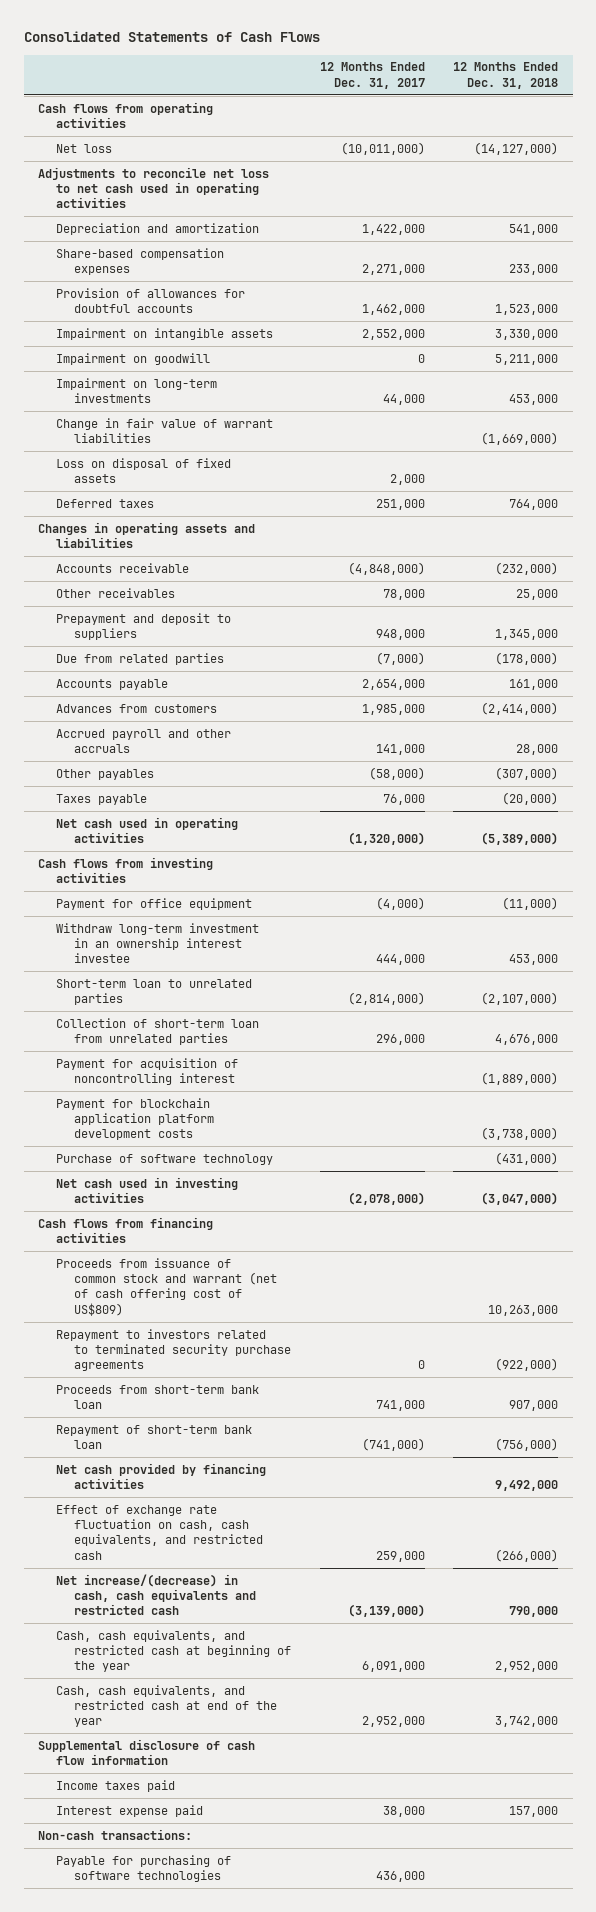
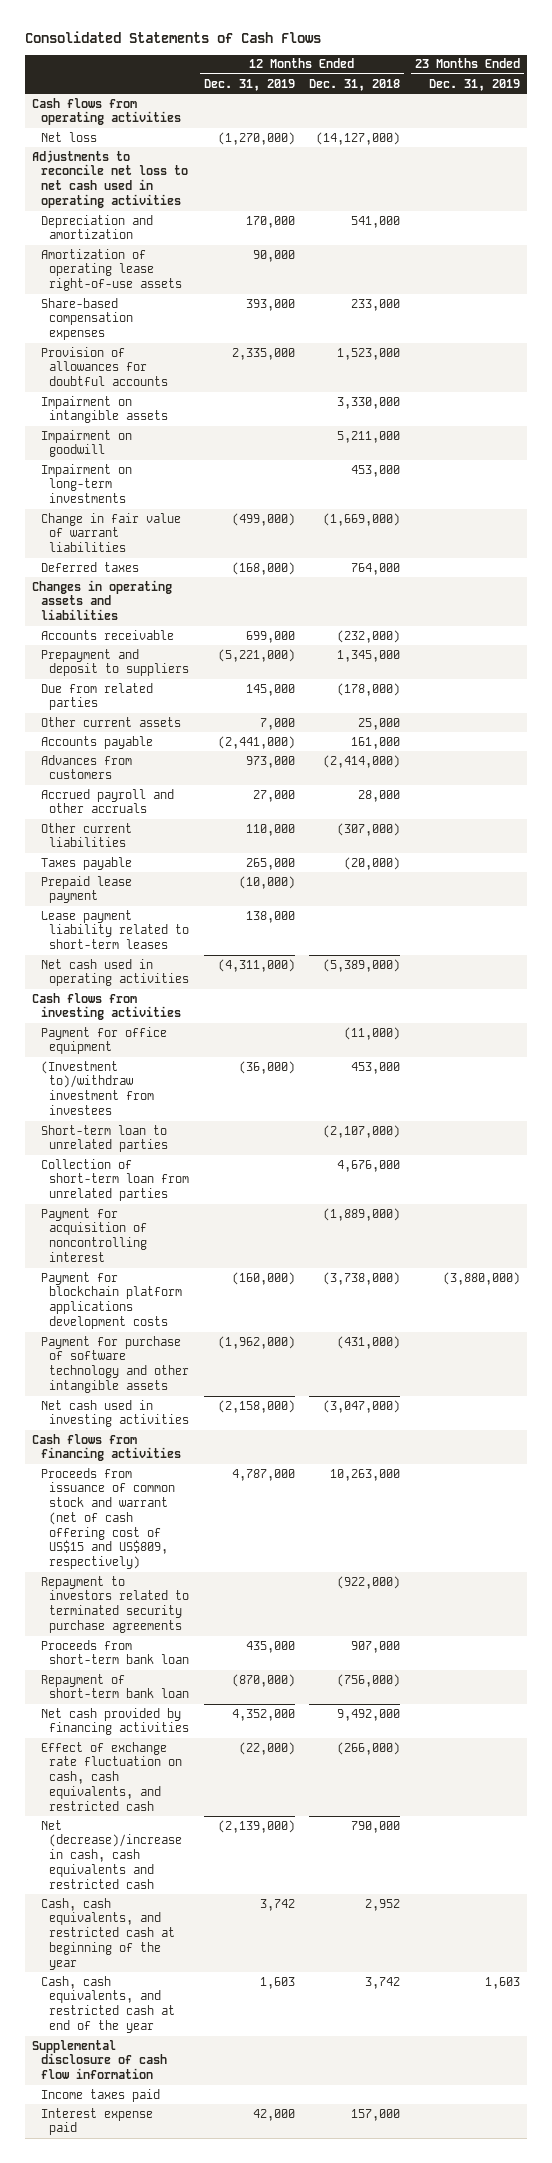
- | 12 Months Ended Dec. 31, 2017 | 12 Months Ended Dec. 31, 2018
+ | 12 Months Ended Dec. 31, 2019 | 12 Months Ended Dec. 31, 2018 | 23 Months Ended Dec. 31, 2019
+ Amortization of operating lease right-of-use assets | 90,000 | |
- Loss on disposal of fixed assets | 2,000 |
- Other receivables | 78,000 | 25,000
+ Other current assets | 7,000 | 25,000 |
- Other payables | (58,000) | (307,000)
+ Other current liabilities | 110,000 | (307,000) |
+ Prepaid lease payment | (10,000) | |
+ Lease payment liability related to short-term leases | 138,000 | |
- Withdraw long-term investment in an ownership interest investee | 444,000 | 453,000
+ (Investment to)/withdraw investment from investees | (36,000) | 453,000 |
- Payment for blockchain application platform development costs | | (3,738,000)
- Purchase of software technology | | (431,000)
+ Payment for blockchain platform applications development costs | (160,000) | (3,738,000) | (3,880,000)
+ Payment for purchase of software technology and other intangible assets | (1,962,000) | (431,000) |
- Proceeds from issuance of common stock and warrant (net of cash offering cost of US$809) | | 10,263,000
+ Proceeds from issuance of common stock and warrant (net of cash offering cost of US$15 and US$809, respectively) | 4,787,000 | 10,263,000 |
- Net increase/(decrease) in cash, cash equivalents and restricted cash | (3,139,000) | 790,000
- Cash, cash equivalents, and restricted cash at beginning of the year | 6,091,000 | 2,952,000
- Cash, cash equivalents, and restricted cash at end of the year | 2,952,000 | 3,742,000
+ Net (decrease)/increase in cash, cash equivalents and restricted cash | (2,139,000) | 790,000 |
+ Cash, cash equivalents, and restricted cash at beginning of the year | 3,742 | 2,952 |
+ Cash, cash equivalents, and restricted cash at end of the year | 1,603 | 3,742 | 1,603
- Non-cash transactions:
- Payable for purchasing of software technologies | 436,000 |

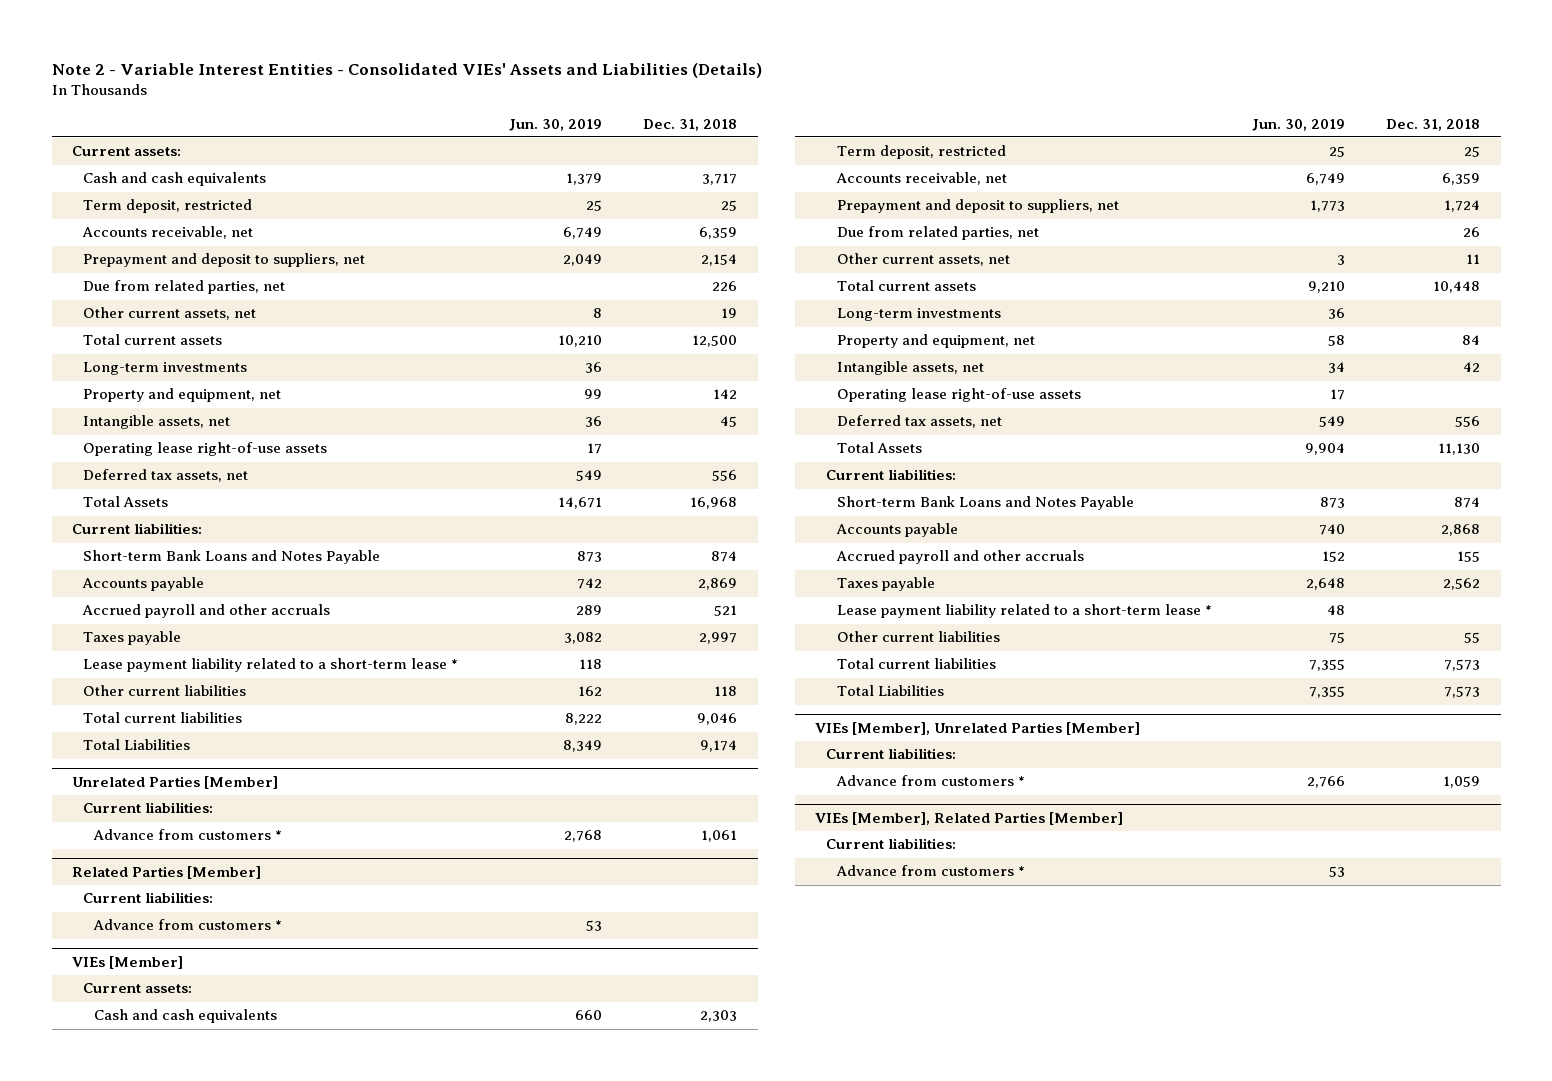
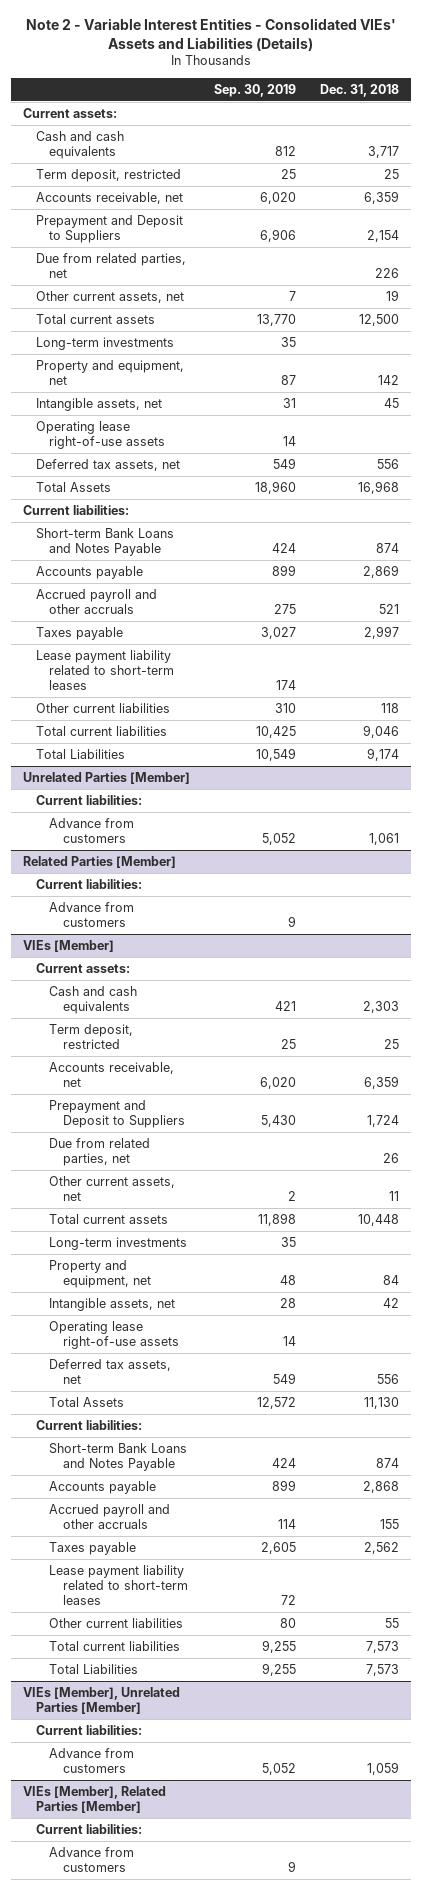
- | Jun. 30, 2019 | Dec. 31, 2018
+ | Sep. 30, 2019 | Dec. 31, 2018
- Prepayment and deposit to suppliers, net | 2,049 | 2,154
+ Prepayment and Deposit to Suppliers | 6,906 | 2,154
- Lease payment liability related to a short-term lease * | 118 |
+ Lease payment liability related to short-term leases | 174 |
@ Unrelated Parties [Member]
- Advance from customers * | 2,768 | 1,061
+ Advance from customers | 5,052 | 1,061
@ Related Parties [Member]
- Advance from customers * | 53 |
+ Advance from customers | 9 |
@ VIEs [Member]
- Prepayment and deposit to suppliers, net | 1,773 | 1,724
+ Prepayment and Deposit to Suppliers | 5,430 | 1,724
- Lease payment liability related to a short-term lease * | 48 |
+ Lease payment liability related to short-term leases | 72 |
@ VIEs [Member], Unrelated Parties [Member]
- Advance from customers * | 2,766 | 1,059
+ Advance from customers | 5,052 | 1,059
@ VIEs [Member], Related Parties [Member]
- Advance from customers * | 53 |
+ Advance from customers | 9 |

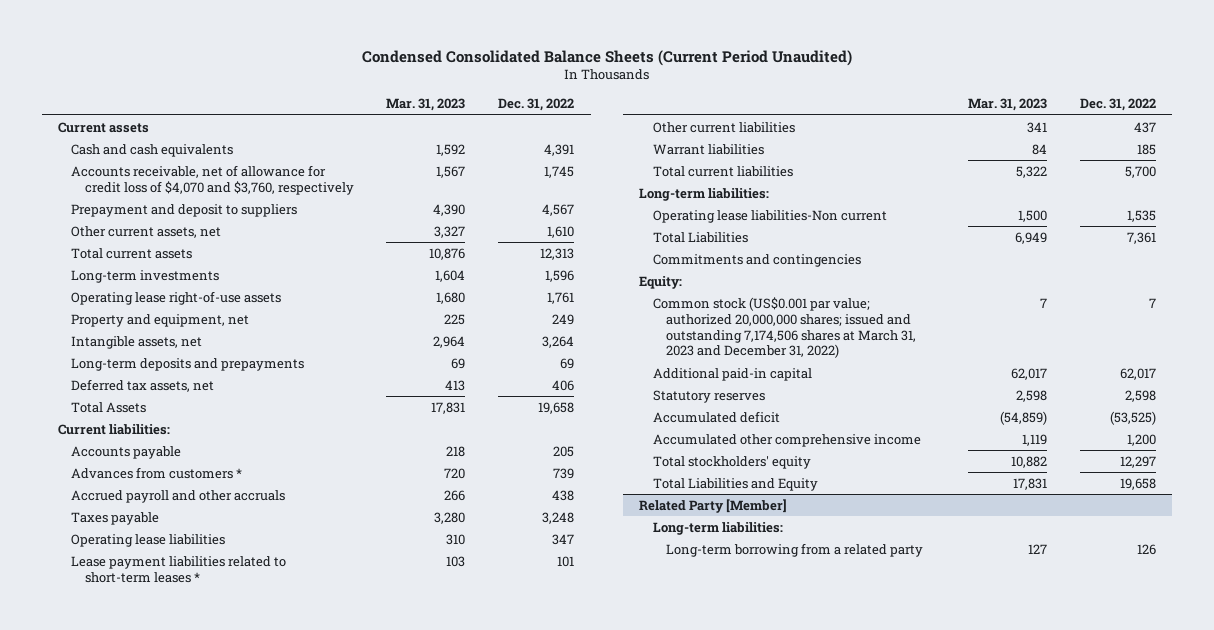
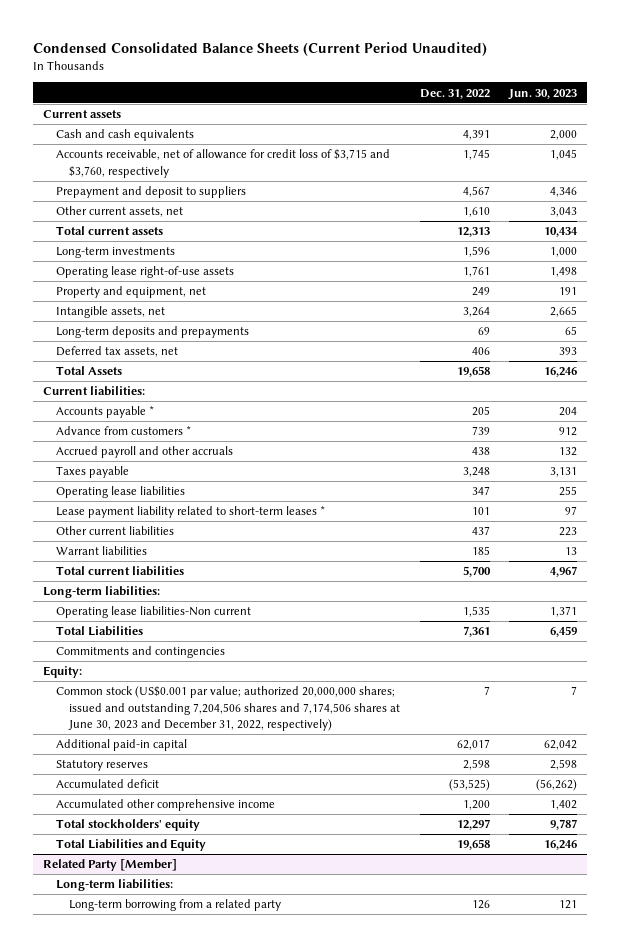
- | Mar. 31, 2023 | Dec. 31, 2022
+ | Dec. 31, 2022 | Jun. 30, 2023
- Accounts receivable, net of allowance for credit loss of $4,070 and $3,760, respectively | 1,567 | 1,745
+ Accounts receivable, net of allowance for credit loss of $3,715 and $3,760, respectively | 1,745 | 1,045
- Accounts payable | 218 | 205
- Advances from customers * | 720 | 739
+ Accounts payable * | 205 | 204
+ Advance from customers * | 739 | 912
- Lease payment liabilities related to short-term leases * | 103 | 101
+ Lease payment liability related to short-term leases * | 101 | 97
- Common stock (US$0.001 par value; authorized 20,000,000 shares; issued and outstanding 7,174,506 shares at March 31, 2023 and December 31, 2022) | 7 | 7
+ Common stock (US$0.001 par value; authorized 20,000,000 shares; issued and outstanding 7,204,506 shares and 7,174,506 shares at June 30, 2023 and December 31, 2022, respectively) | 7 | 7

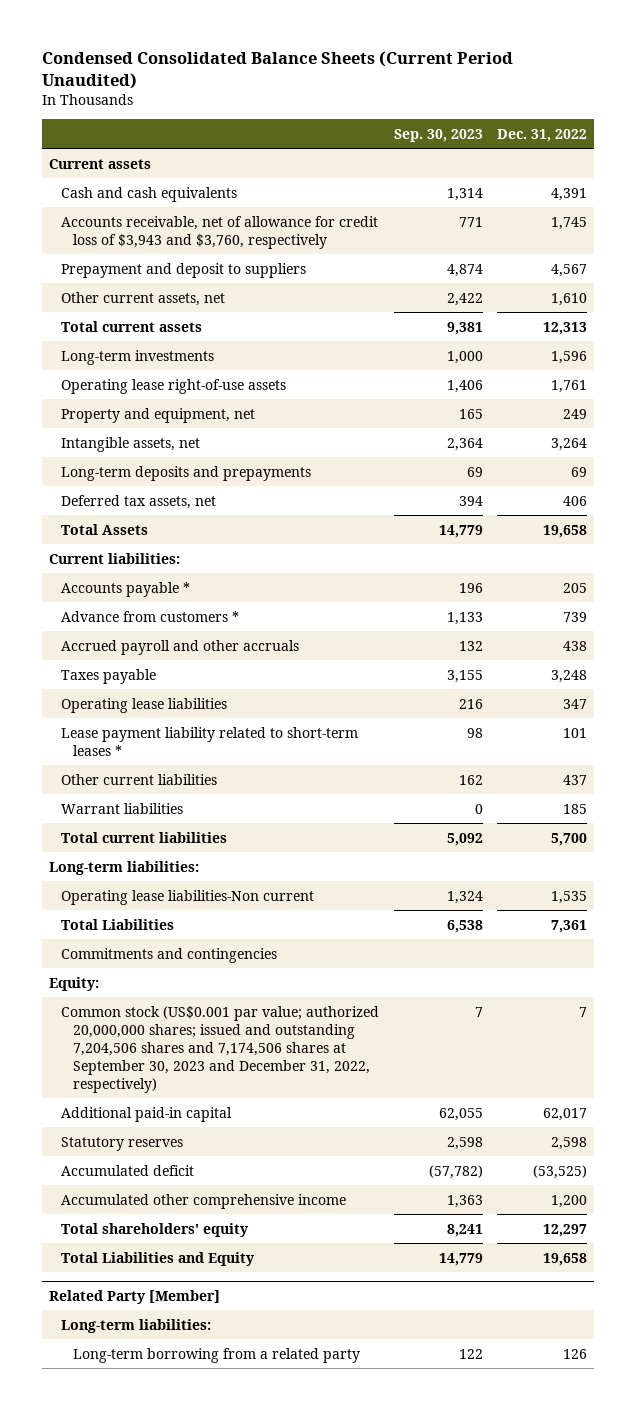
- | Dec. 31, 2022 | Jun. 30, 2023
+ | Sep. 30, 2023 | Dec. 31, 2022
- Accounts receivable, net of allowance for credit loss of $3,715 and $3,760, respectively | 1,745 | 1,045
+ Accounts receivable, net of allowance for credit loss of $3,943 and $3,760, respectively | 771 | 1,745
- Common stock (US$0.001 par value; authorized 20,000,000 shares; issued and outstanding 7,204,506 shares and 7,174,506 shares at June 30, 2023 and December 31, 2022, respectively) | 7 | 7
+ Common stock (US$0.001 par value; authorized 20,000,000 shares; issued and outstanding 7,204,506 shares and 7,174,506 shares at September 30, 2023 and December 31, 2022, respectively) | 7 | 7
- Total stockholders' equity | 12,297 | 9,787
+ Total shareholders' equity | 8,241 | 12,297

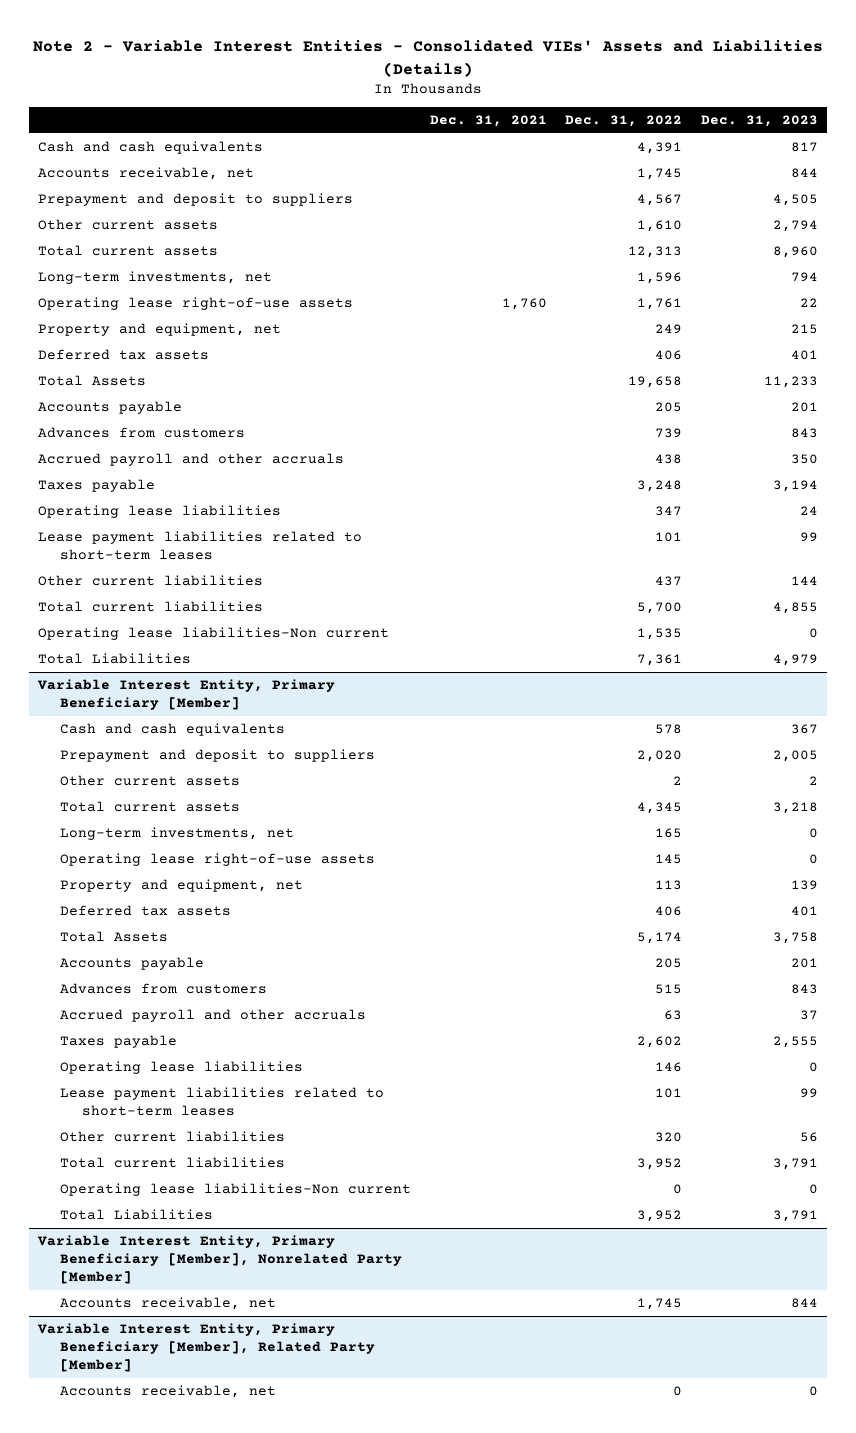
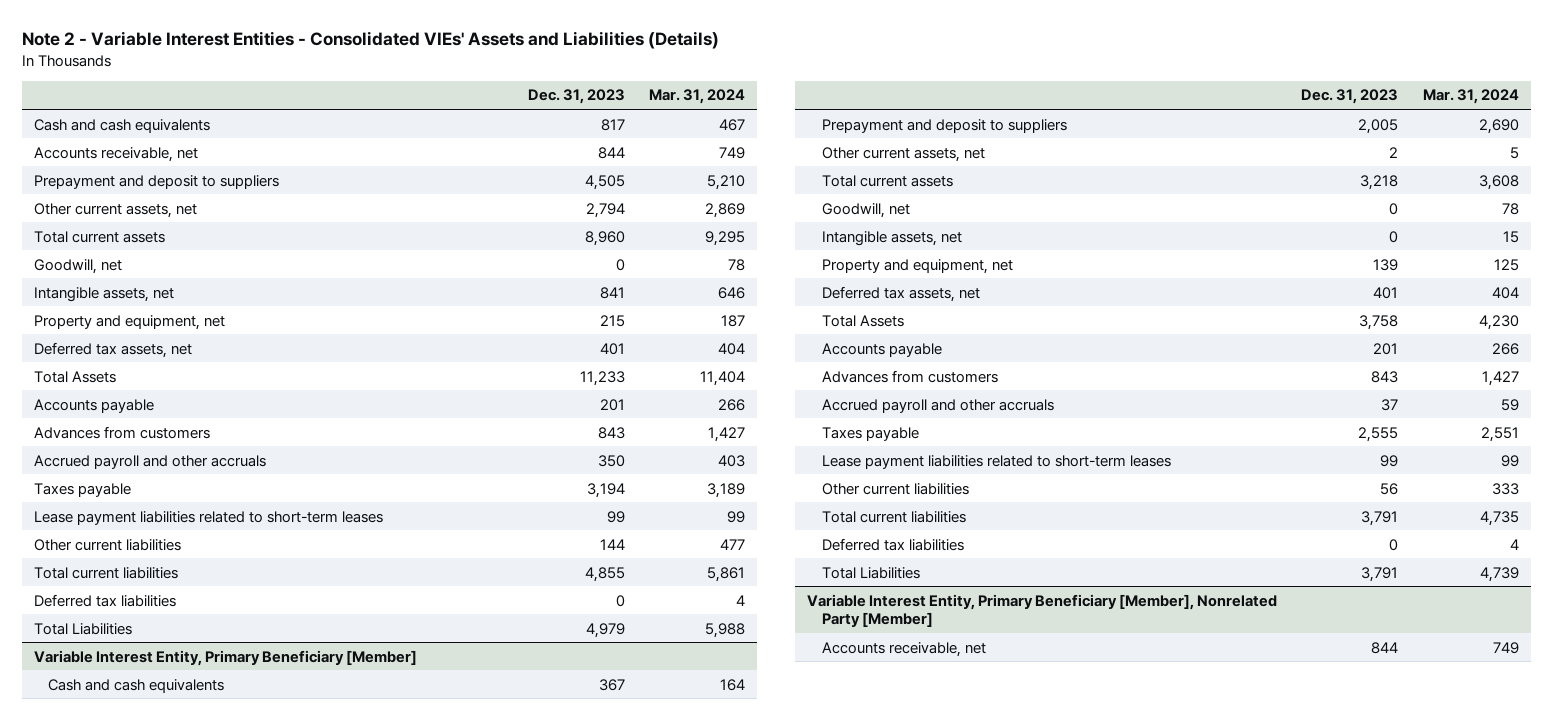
- | Dec. 31, 2021 | Dec. 31, 2022 | Dec. 31, 2023
+ | Dec. 31, 2023 | Mar. 31, 2024
- Other current assets | | 1,610 | 2,794
+ Other current assets, net | 2,794 | 2,869
- Long-term investments, net | | 1,596 | 794
- Operating lease right-of-use assets | 1,760 | 1,761 | 22
+ Goodwill, net | 0 | 78
+ Intangible assets, net | 841 | 646
- Deferred tax assets | | 406 | 401
+ Deferred tax assets, net | 401 | 404
- Operating lease liabilities | | 347 | 24
- Operating lease liabilities-Non current | | 1,535 | 0
+ Deferred tax liabilities | 0 | 4
@ Variable Interest Entity, Primary Beneficiary [Member]
- Other current assets | | 2 | 2
+ Other current assets, net | 2 | 5
- Long-term investments, net | | 165 | 0
- Operating lease right-of-use assets | | 145 | 0
+ Goodwill, net | 0 | 78
+ Intangible assets, net | 0 | 15
- Deferred tax assets | | 406 | 401
+ Deferred tax assets, net | 401 | 404
- Operating lease liabilities | | 146 | 0
- Operating lease liabilities-Non current | | 0 | 0
+ Deferred tax liabilities | 0 | 4
- Variable Interest Entity, Primary Beneficiary [Member], Related Party [Member]
- Accounts receivable, net | | 0 | 0

